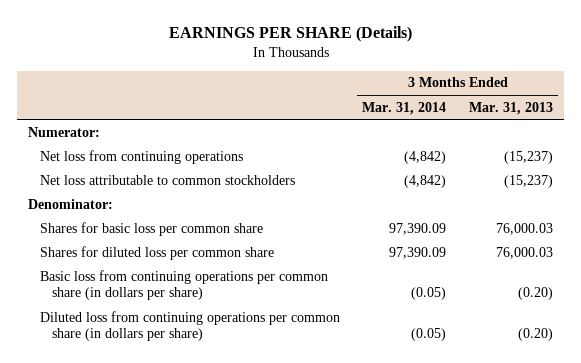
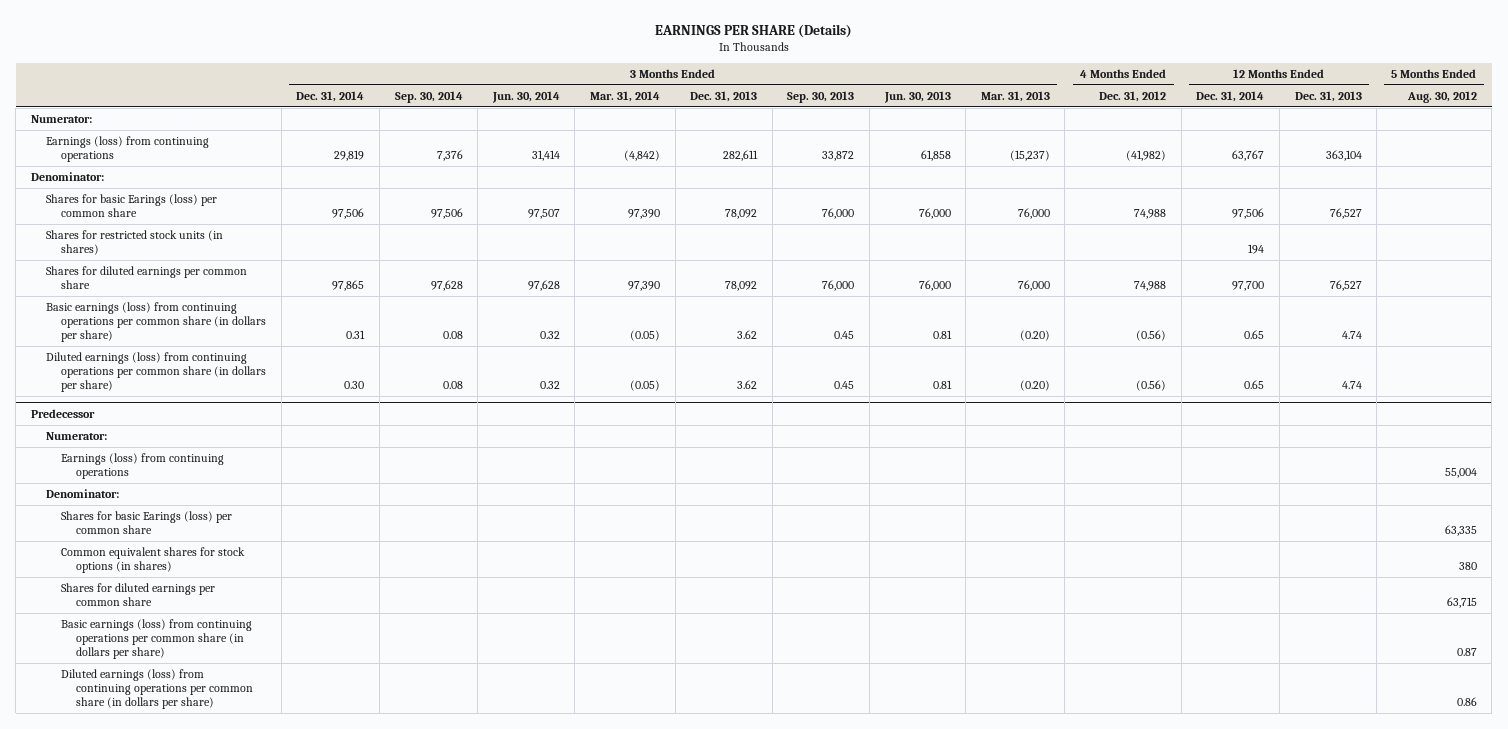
- | 3 Months Ended Mar. 31, 2014 | 3 Months Ended Mar. 31, 2013
+ | 3 Months Ended Dec. 31, 2014 | 3 Months Ended Sep. 30, 2014 | 3 Months Ended Jun. 30, 2014 | 3 Months Ended Mar. 31, 2014 | 3 Months Ended Dec. 31, 2013 | 3 Months Ended Sep. 30, 2013 | 3 Months Ended Jun. 30, 2013 | 3 Months Ended Mar. 31, 2013 | 4 Months Ended Dec. 31, 2012 | 12 Months Ended Dec. 31, 2014 | 12 Months Ended Dec. 31, 2013 | 5 Months Ended Aug. 30, 2012
- Net loss from continuing operations | (4,842) | (15,237)
- Net loss attributable to common stockholders | (4,842) | (15,237)
+ Earnings (loss) from continuing operations | 29,819 | 7,376 | 31,414 | (4,842) | 282,611 | 33,872 | 61,858 | (15,237) | (41,982) | 63,767 | 363,104 |
- Shares for basic loss per common share | 97,390.09 | 76,000.03
- Shares for diluted loss per common share | 97,390.09 | 76,000.03
- Basic loss from continuing operations per common share (in dollars per share) | (0.05) | (0.20)
- Diluted loss from continuing operations per common share (in dollars per share) | (0.05) | (0.20)
+ Shares for basic Earings (loss) per common share | 97,506 | 97,506 | 97,507 | 97,390 | 78,092 | 76,000 | 76,000 | 76,000 | 74,988 | 97,506 | 76,527 |
+ Shares for restricted stock units (in shares) | | | | | | | | | | 194 | |
+ Shares for diluted earnings per common share | 97,865 | 97,628 | 97,628 | 97,390 | 78,092 | 76,000 | 76,000 | 76,000 | 74,988 | 97,700 | 76,527 |
+ Basic earnings (loss) from continuing operations per common share (in dollars per share) | 0.31 | 0.08 | 0.32 | (0.05) | 3.62 | 0.45 | 0.81 | (0.20) | (0.56) | 0.65 | 4.74 |
+ Diluted earnings (loss) from continuing operations per common share (in dollars per share) | 0.30 | 0.08 | 0.32 | (0.05) | 3.62 | 0.45 | 0.81 | (0.20) | (0.56) | 0.65 | 4.74 |
+ Predecessor
+ Numerator:
+ Earnings (loss) from continuing operations | | | | | | | | | | | | 55,004
+ Denominator:
+ Shares for basic Earings (loss) per common share | | | | | | | | | | | | 63,335
+ Common equivalent shares for stock options (in shares) | | | | | | | | | | | | 380
+ Shares for diluted earnings per common share | | | | | | | | | | | | 63,715
+ Basic earnings (loss) from continuing operations per common share (in dollars per share) | | | | | | | | | | | | 0.87
+ Diluted earnings (loss) from continuing operations per common share (in dollars per share) | | | | | | | | | | | | 0.86

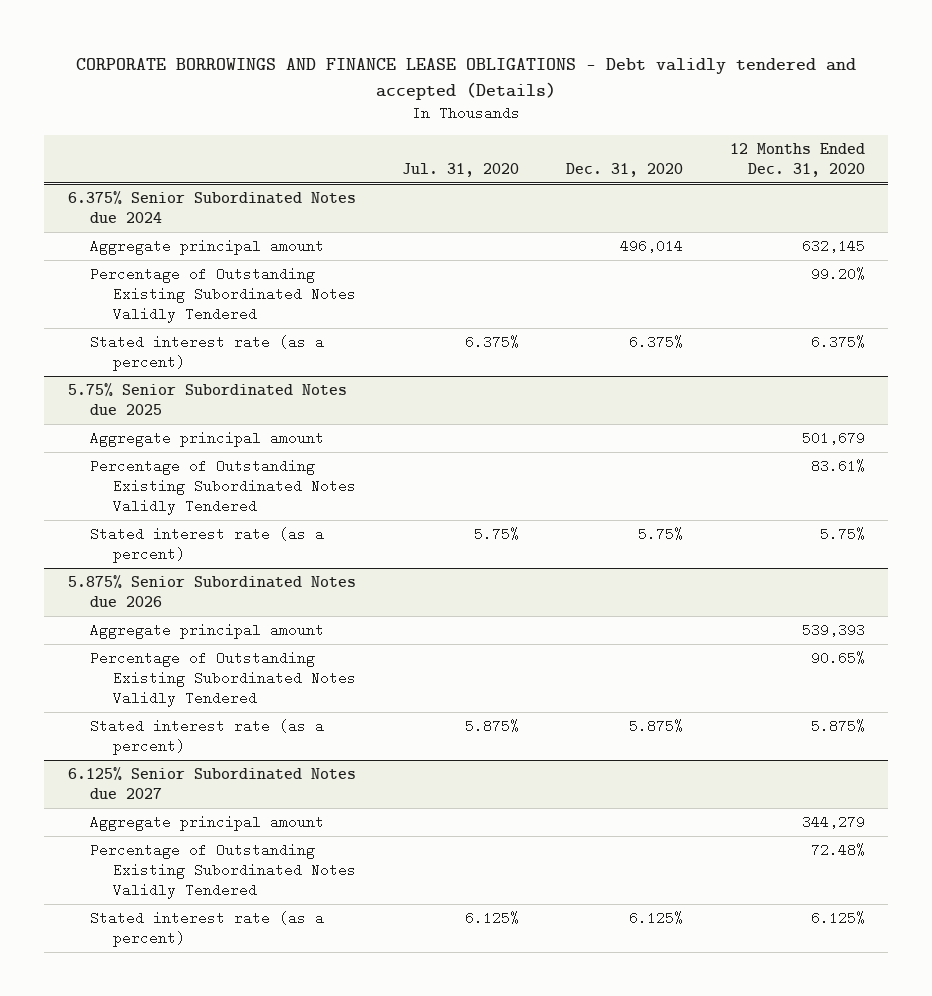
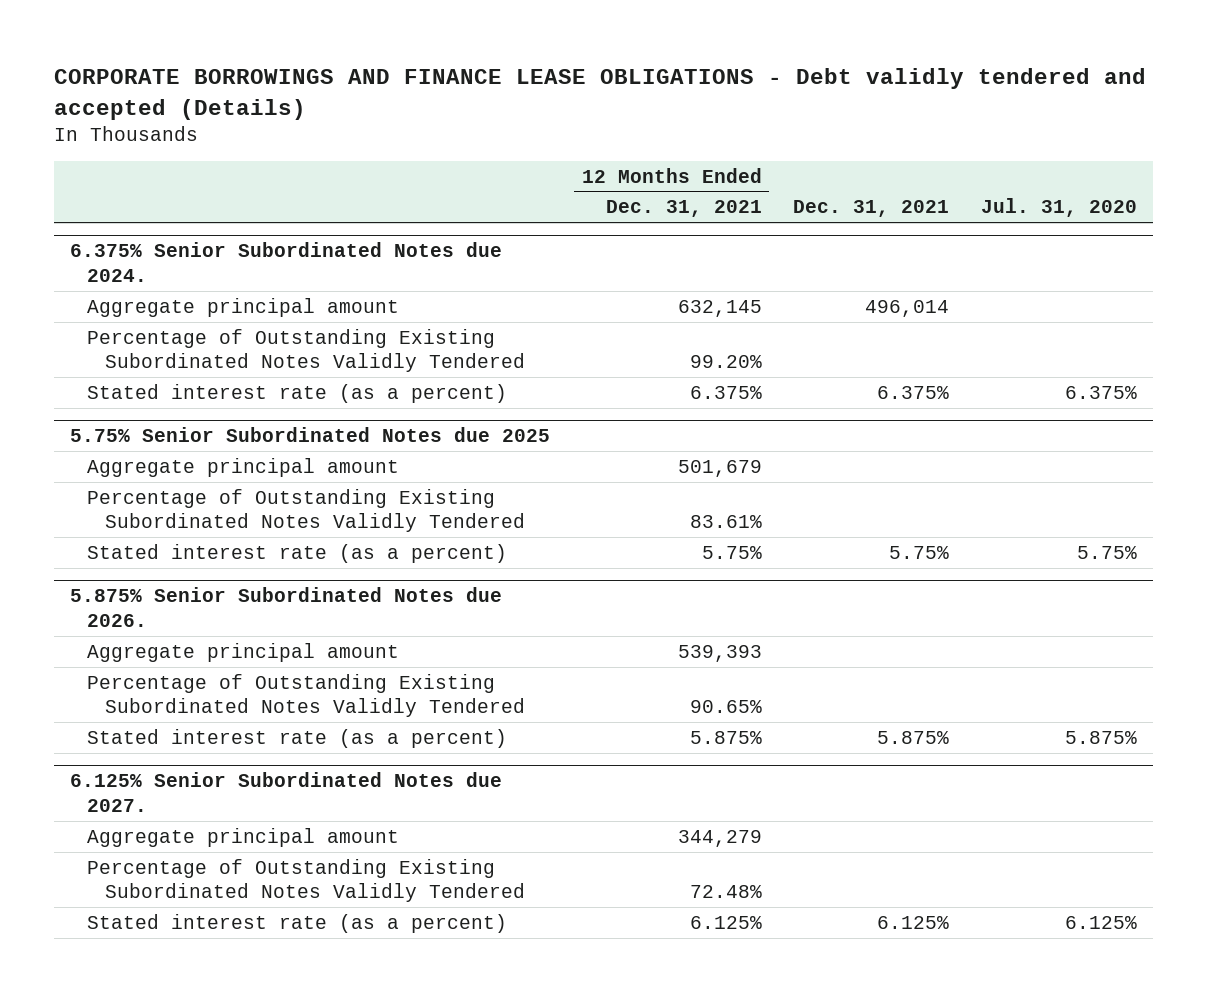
- | Jul. 31, 2020 | Dec. 31, 2020 | 12 Months Ended Dec. 31, 2020
+ | 12 Months Ended Dec. 31, 2021 | Dec. 31, 2021 | Jul. 31, 2020
- 6.375% Senior Subordinated Notes due 2024
+ 6.375% Senior Subordinated Notes due 2024.
- 5.875% Senior Subordinated Notes due 2026
+ 5.875% Senior Subordinated Notes due 2026.
- 6.125% Senior Subordinated Notes due 2027
+ 6.125% Senior Subordinated Notes due 2027.

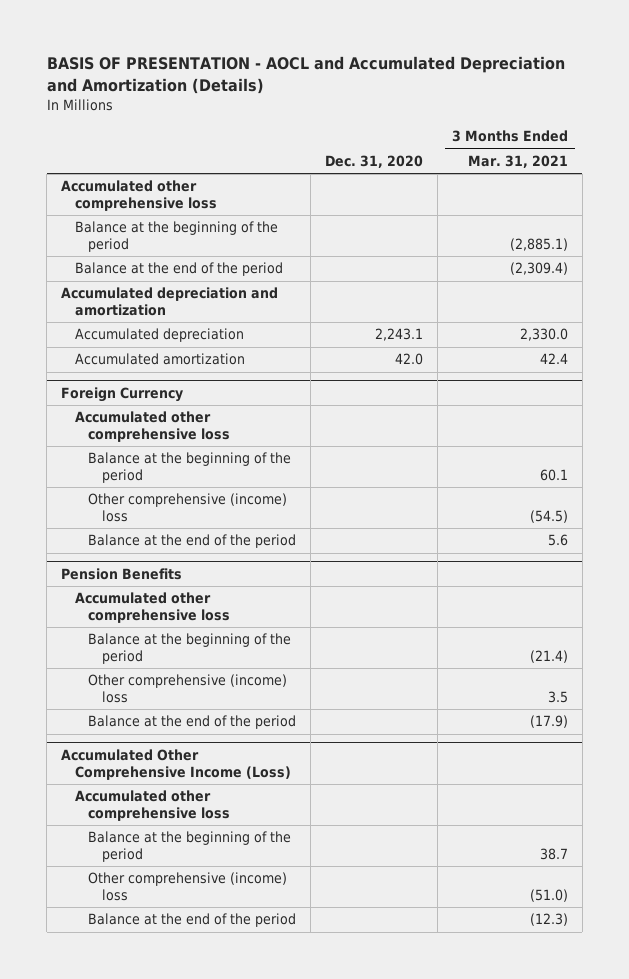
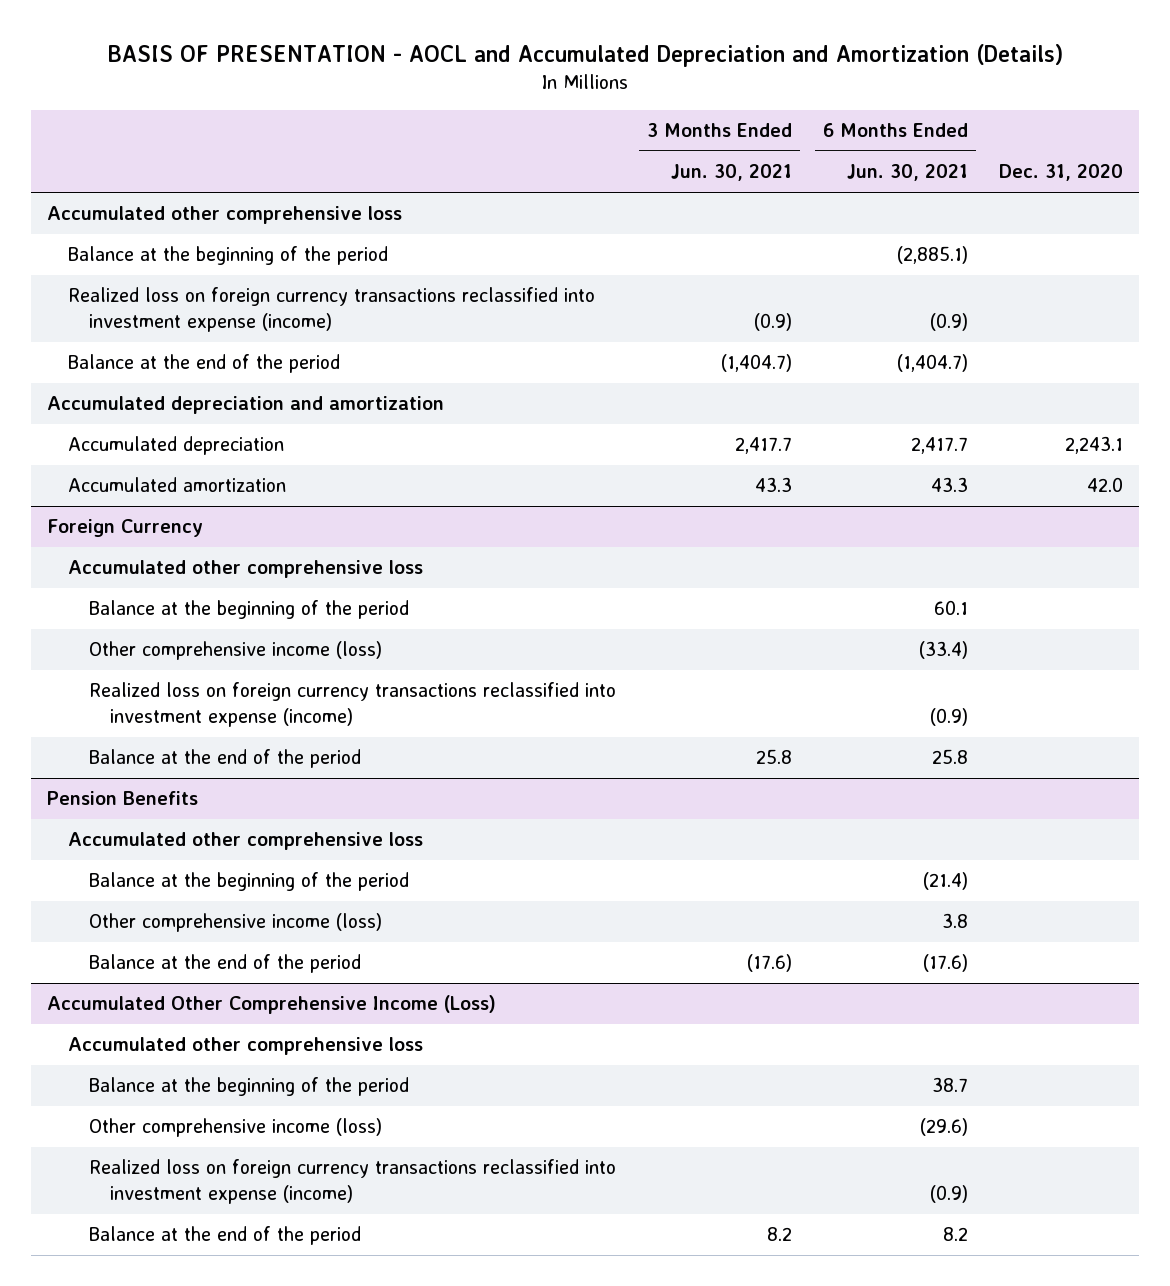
- | Dec. 31, 2020 | 3 Months Ended Mar. 31, 2021
+ | 3 Months Ended Jun. 30, 2021 | 6 Months Ended Jun. 30, 2021 | Dec. 31, 2020
+ Realized loss on foreign currency transactions reclassified into investment expense (income) | (0.9) | (0.9) |
@ Foreign Currency
- Other comprehensive (income) loss | | (54.5)
+ Other comprehensive income (loss) | | (33.4) |
+ Realized loss on foreign currency transactions reclassified into investment expense (income) | | (0.9) |
@ Pension Benefits
- Other comprehensive (income) loss | | 3.5
+ Other comprehensive income (loss) | | 3.8 |
@ Accumulated Other Comprehensive Income (Loss)
- Other comprehensive (income) loss | | (51.0)
+ Other comprehensive income (loss) | | (29.6) |
+ Realized loss on foreign currency transactions reclassified into investment expense (income) | | (0.9) |

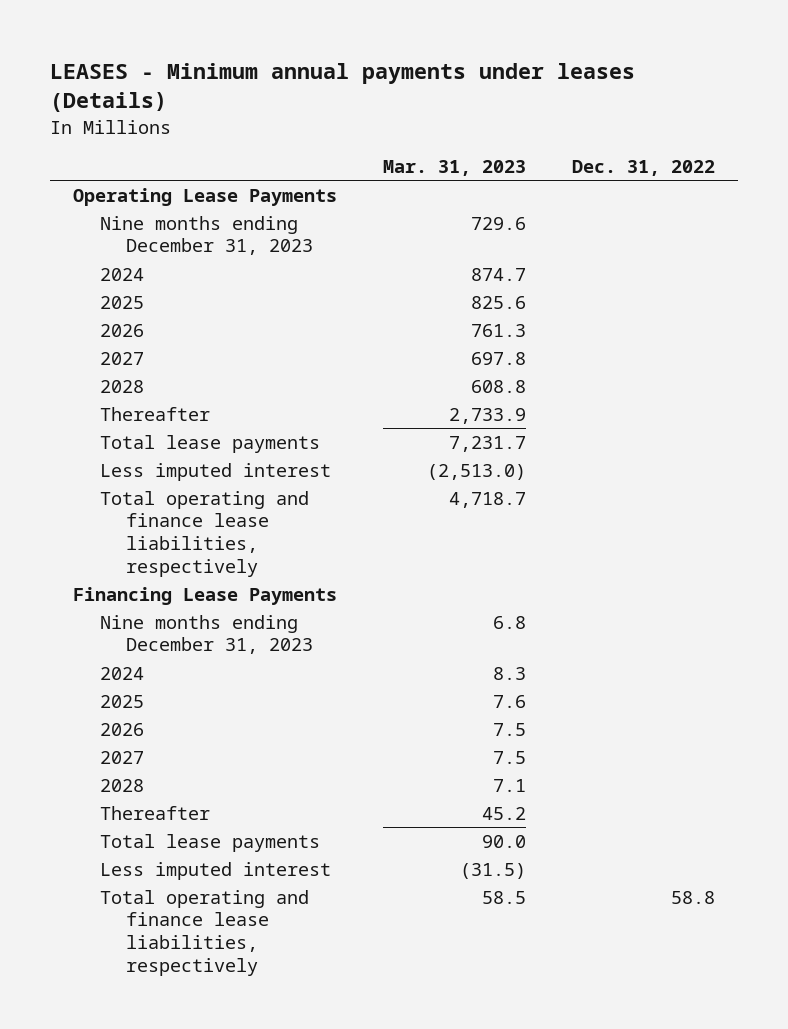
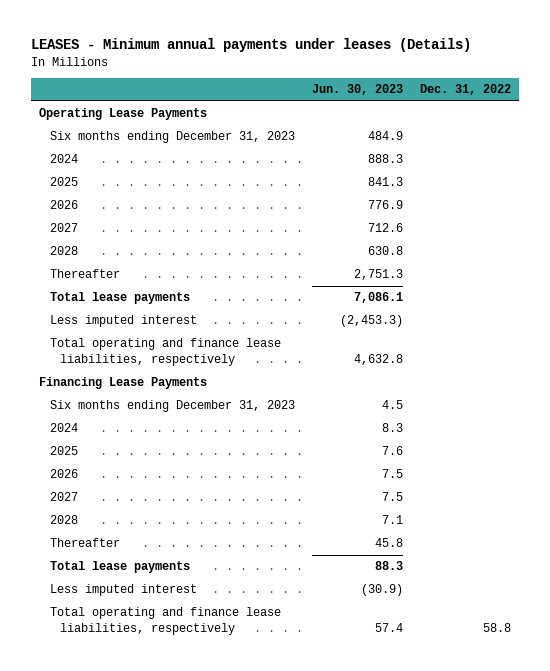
- | Mar. 31, 2023 | Dec. 31, 2022
+ | Jun. 30, 2023 | Dec. 31, 2022
- Nine months ending December 31, 2023 | 729.6 |
+ Six months ending December 31, 2023 | 484.9 |
- Nine months ending December 31, 2023 | 6.8 |
+ Six months ending December 31, 2023 | 4.5 |

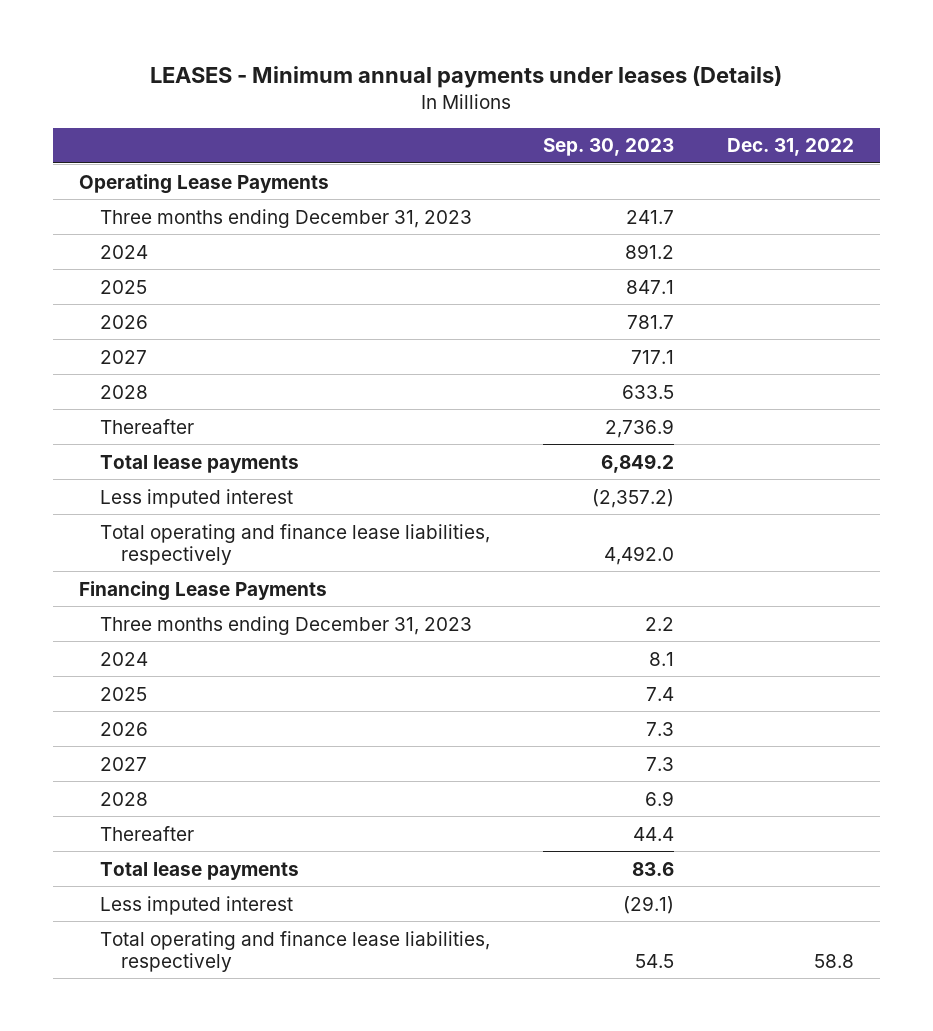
- | Jun. 30, 2023 | Dec. 31, 2022
+ | Sep. 30, 2023 | Dec. 31, 2022
- Six months ending December 31, 2023 | 484.9 |
+ Three months ending December 31, 2023 | 241.7 |
- Six months ending December 31, 2023 | 4.5 |
+ Three months ending December 31, 2023 | 2.2 |

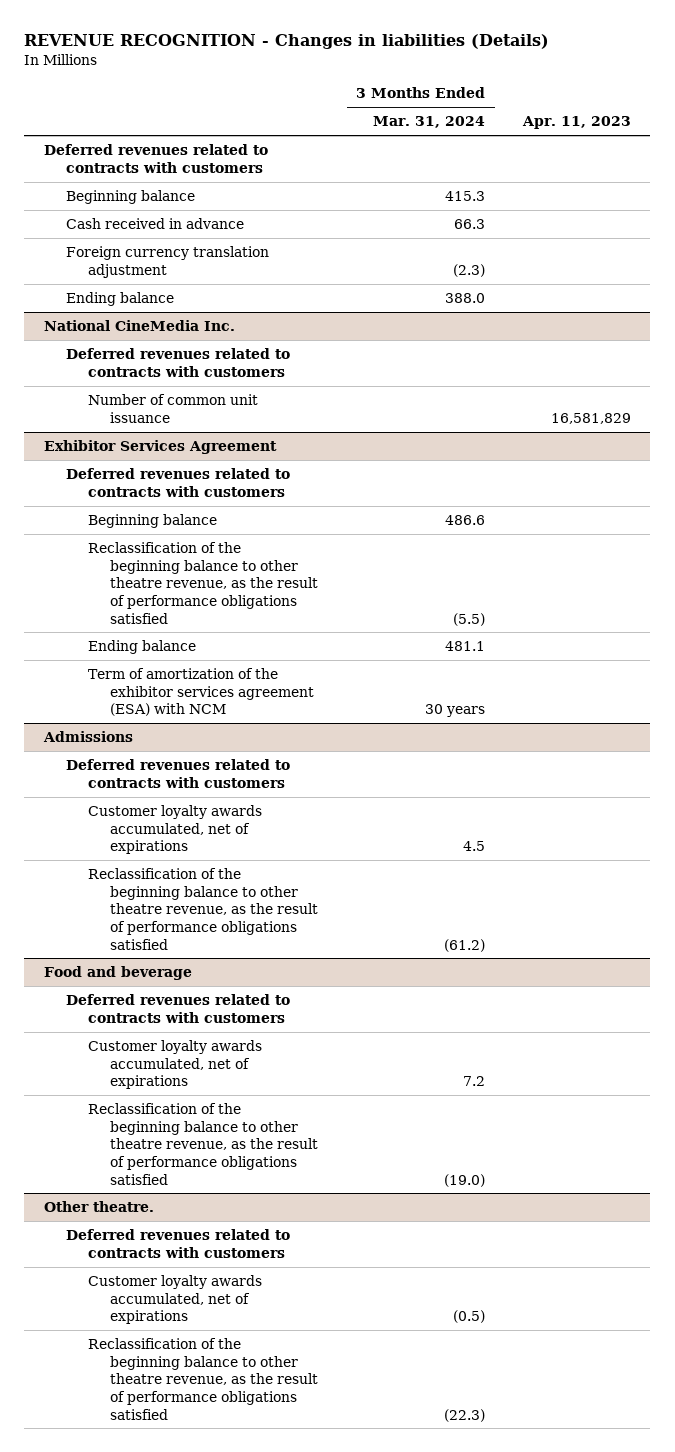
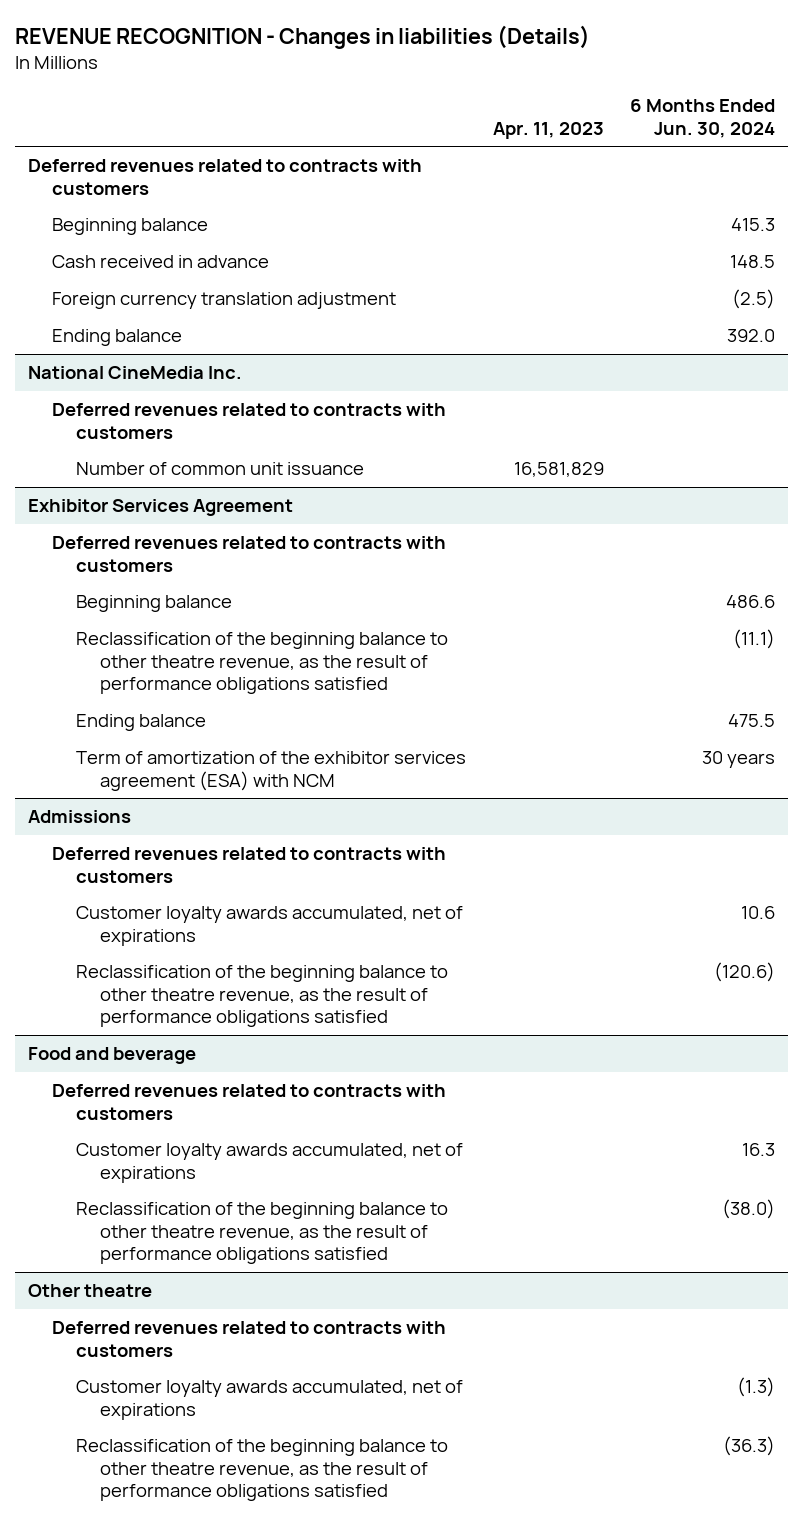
- | 3 Months Ended Mar. 31, 2024 | Apr. 11, 2023
+ | Apr. 11, 2023 | 6 Months Ended Jun. 30, 2024
- Other theatre.
+ Other theatre

